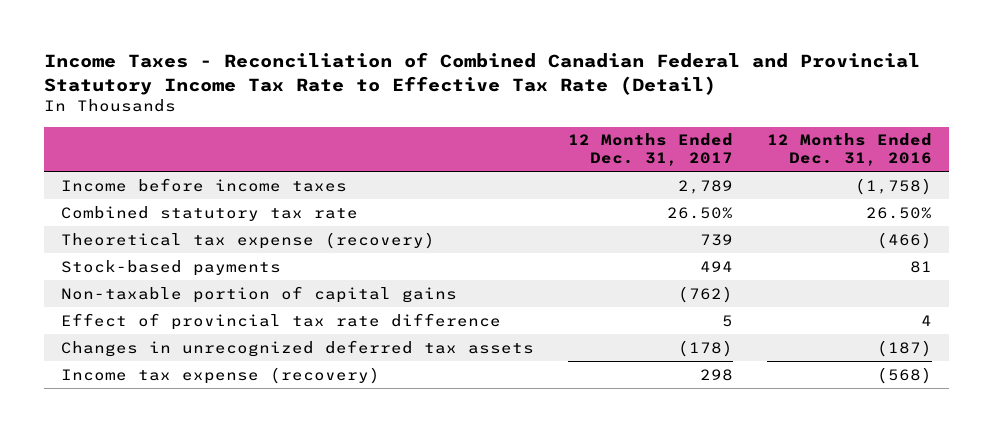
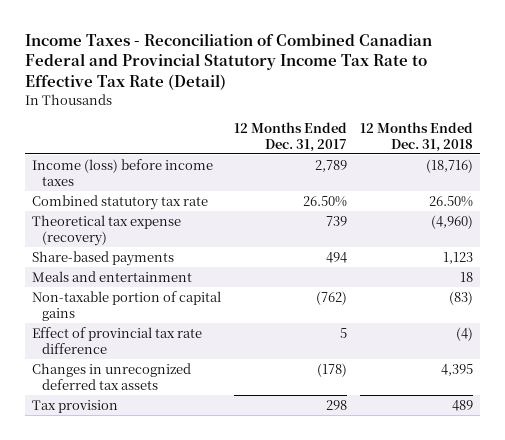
- | 12 Months Ended Dec. 31, 2017 | 12 Months Ended Dec. 31, 2016
+ | 12 Months Ended Dec. 31, 2017 | 12 Months Ended Dec. 31, 2018
- Income before income taxes | 2,789 | (1,758)
+ Income (loss) before income taxes | 2,789 | (18,716)
- Stock-based payments | 494 | 81
+ Share-based payments | 494 | 1,123
+ Meals and entertainment | | 18
- Income tax expense (recovery) | 298 | (568)
+ Tax provision | 298 | 489

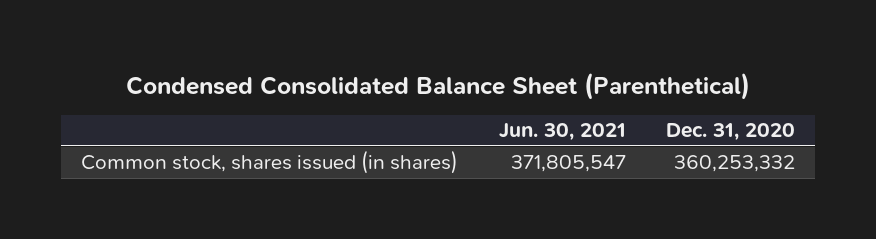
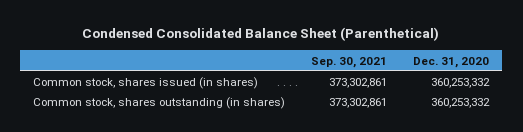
- | Jun. 30, 2021 | Dec. 31, 2020
+ | Sep. 30, 2021 | Dec. 31, 2020
+ Common stock, shares outstanding (in shares) | 373,302,861 | 360,253,332

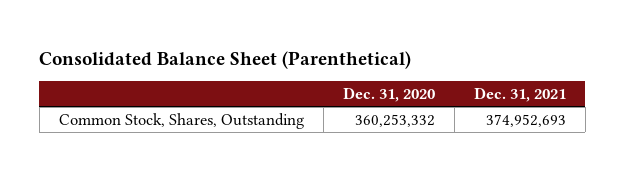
- Condensed Consolidated Balance Sheet (Parenthetical)
+ Consolidated Balance Sheet (Parenthetical)
- | Sep. 30, 2021 | Dec. 31, 2020
+ | Dec. 31, 2020 | Dec. 31, 2021
- Common stock, shares issued (in shares) | 373,302,861 | 360,253,332
- Common stock, shares outstanding (in shares) | 373,302,861 | 360,253,332
+ Common Stock, Shares, Outstanding | 360,253,332 | 374,952,693

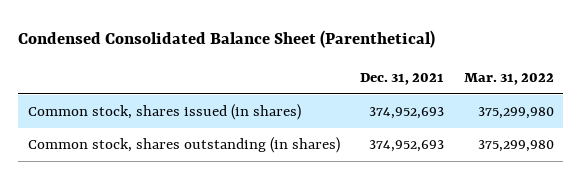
- Consolidated Balance Sheet (Parenthetical)
+ Condensed Consolidated Balance Sheet (Parenthetical)
- | Dec. 31, 2020 | Dec. 31, 2021
+ | Dec. 31, 2021 | Mar. 31, 2022
- Common Stock, Shares, Outstanding | 360,253,332 | 374,952,693
+ Common stock, shares issued (in shares) | 374,952,693 | 375,299,980
+ Common stock, shares outstanding (in shares) | 374,952,693 | 375,299,980

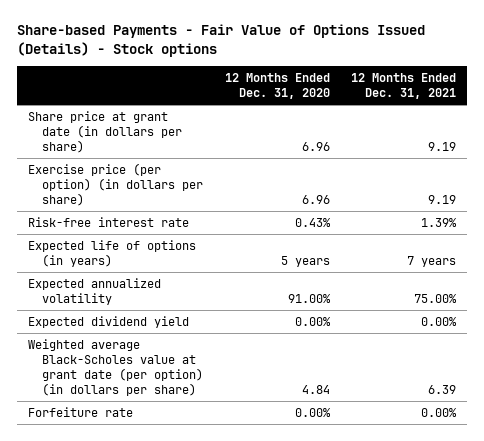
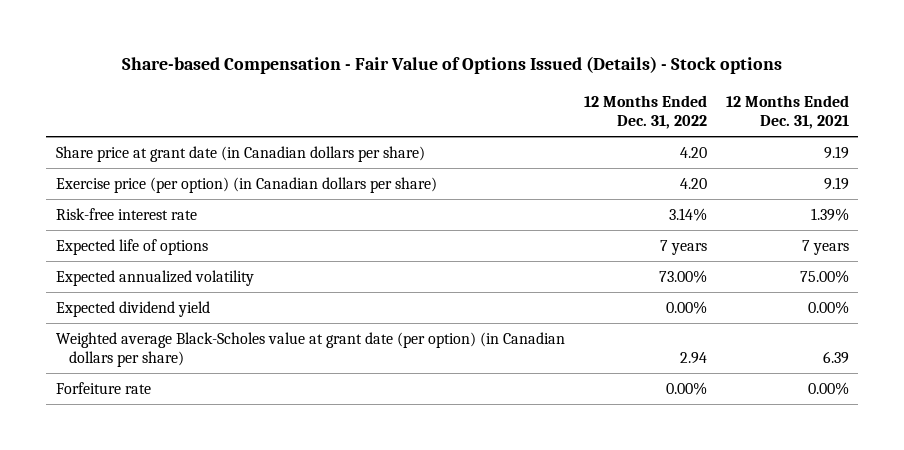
- Share-based Payments - Fair Value of Options Issued (Details) - Stock options
+ Share-based Compensation - Fair Value of Options Issued (Details) - Stock options
- | 12 Months Ended Dec. 31, 2020 | 12 Months Ended Dec. 31, 2021
+ | 12 Months Ended Dec. 31, 2022 | 12 Months Ended Dec. 31, 2021
- Share price at grant date (in dollars per share) | 6.96 | 9.19
- Exercise price (per option) (in dollars per share) | 6.96 | 9.19
+ Share price at grant date (in Canadian dollars per share) | 4.20 | 9.19
+ Exercise price (per option) (in Canadian dollars per share) | 4.20 | 9.19
- Expected life of options (in years) | 5 years | 7 years
+ Expected life of options | 7 years | 7 years
- Weighted average Black-Scholes value at grant date (per option) (in dollars per share) | 4.84 | 6.39
+ Weighted average Black-Scholes value at grant date (per option) (in Canadian dollars per share) | 2.94 | 6.39

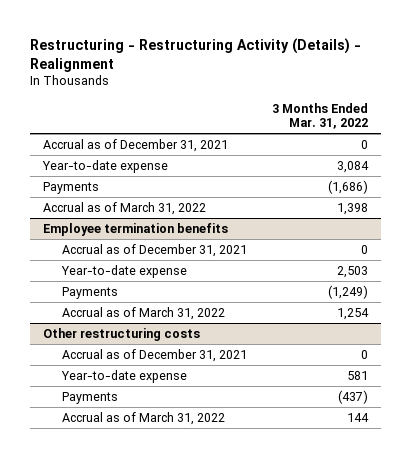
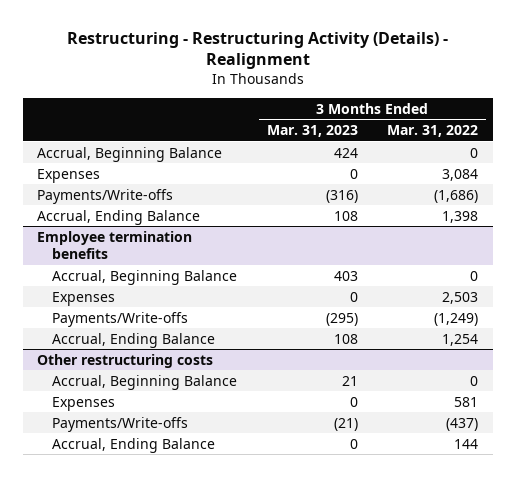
- | 3 Months Ended Mar. 31, 2022
+ | 3 Months Ended Mar. 31, 2023 | 3 Months Ended Mar. 31, 2022
- Accrual as of December 31, 2021 | 0
- Year-to-date expense | 3,084
- Payments | (1,686)
- Accrual as of March 31, 2022 | 1,398
+ Accrual, Beginning Balance | 424 | 0
+ Expenses | 0 | 3,084
+ Payments/Write-offs | (316) | (1,686)
+ Accrual, Ending Balance | 108 | 1,398
@ Employee termination benefits
- Accrual as of December 31, 2021 | 0
- Year-to-date expense | 2,503
- Payments | (1,249)
- Accrual as of March 31, 2022 | 1,254
+ Accrual, Beginning Balance | 403 | 0
+ Expenses | 0 | 2,503
+ Payments/Write-offs | (295) | (1,249)
+ Accrual, Ending Balance | 108 | 1,254
@ Other restructuring costs
- Accrual as of December 31, 2021 | 0
- Year-to-date expense | 581
- Payments | (437)
- Accrual as of March 31, 2022 | 144
+ Accrual, Beginning Balance | 21 | 0
+ Expenses | 0 | 581
+ Payments/Write-offs | (21) | (437)
+ Accrual, Ending Balance | 0 | 144

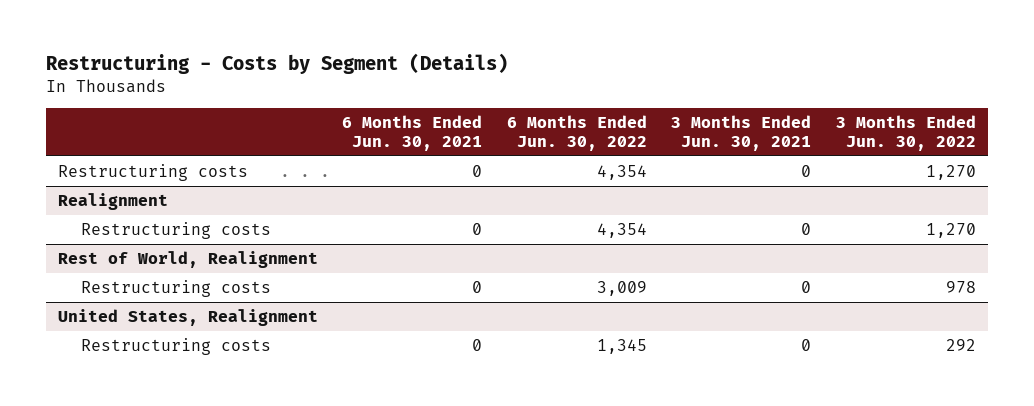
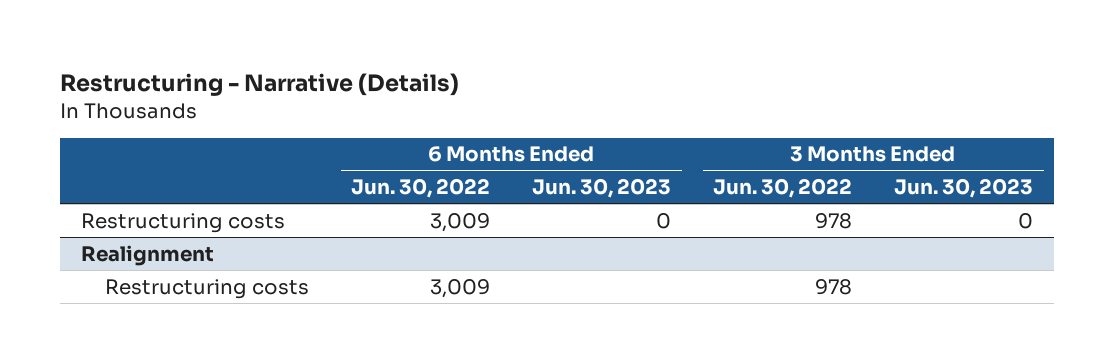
- Restructuring - Costs by Segment (Details)
+ Restructuring - Narrative (Details)
- | 6 Months Ended Jun. 30, 2021 | 6 Months Ended Jun. 30, 2022 | 3 Months Ended Jun. 30, 2021 | 3 Months Ended Jun. 30, 2022
+ | 6 Months Ended Jun. 30, 2022 | 6 Months Ended Jun. 30, 2023 | 3 Months Ended Jun. 30, 2022 | 3 Months Ended Jun. 30, 2023
- Restructuring costs | 0 | 4,354 | 0 | 1,270
+ Restructuring costs | 3,009 | 0 | 978 | 0
@ Realignment
- Restructuring costs | 0 | 4,354 | 0 | 1,270
- Rest of World, Realignment
- United States, Realignment
- Restructuring costs | 0 | 1,345 | 0 | 292

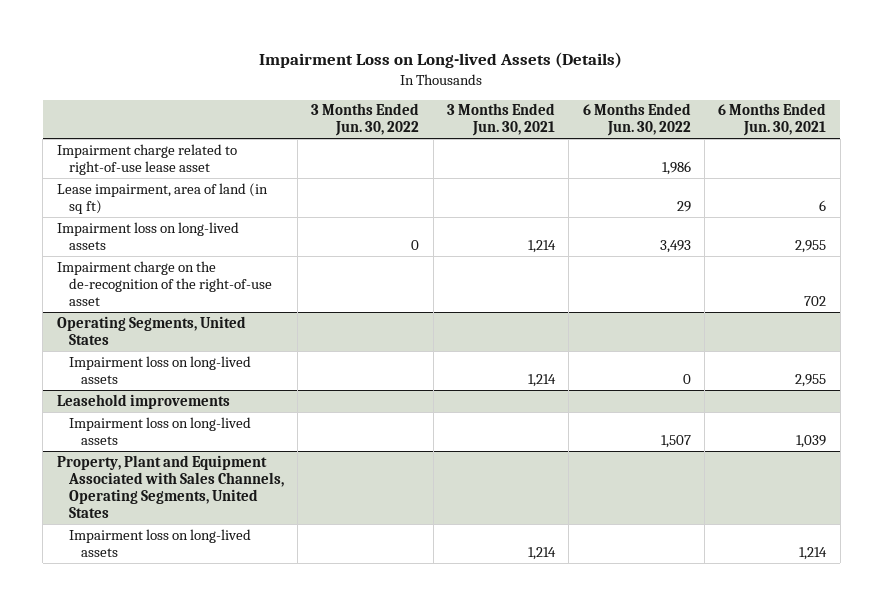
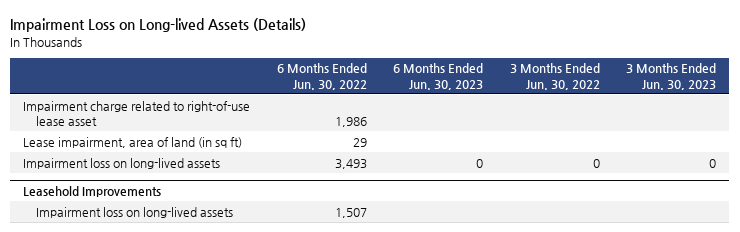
- | 3 Months Ended Jun. 30, 2022 | 3 Months Ended Jun. 30, 2021 | 6 Months Ended Jun. 30, 2022 | 6 Months Ended Jun. 30, 2021
+ | 6 Months Ended Jun. 30, 2022 | 6 Months Ended Jun. 30, 2023 | 3 Months Ended Jun. 30, 2022 | 3 Months Ended Jun. 30, 2023
- Impairment charge on the de-recognition of the right-of-use asset | | | | 702
- Operating Segments, United States
- Impairment loss on long-lived assets | | 1,214 | 0 | 2,955
- Leasehold improvements
+ Leasehold Improvements
- Property, Plant and Equipment Associated with Sales Channels, Operating Segments, United States
- Impairment loss on long-lived assets | | 1,214 | | 1,214

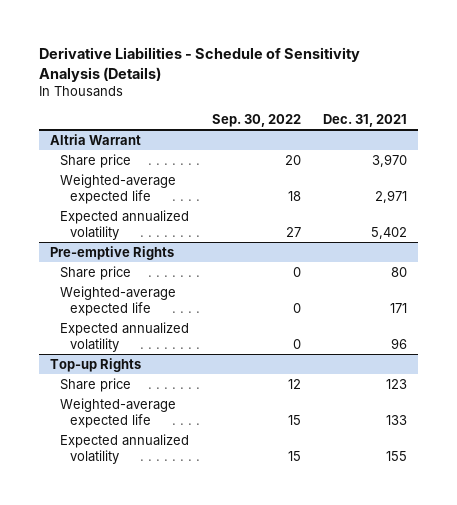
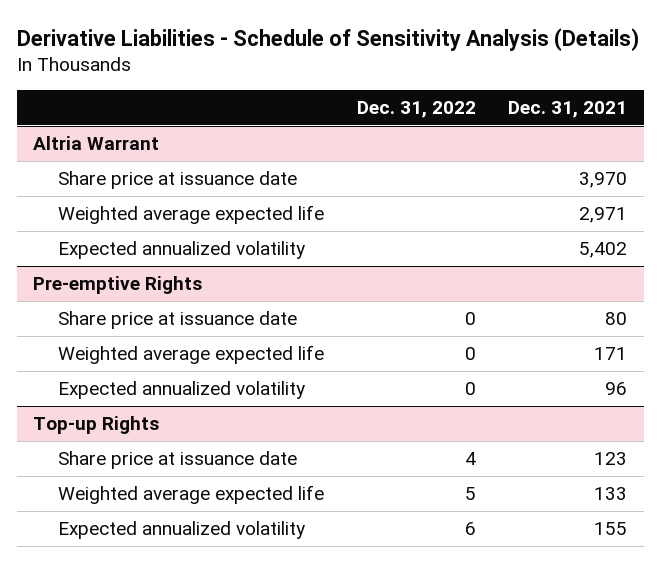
- | Sep. 30, 2022 | Dec. 31, 2021
+ | Dec. 31, 2022 | Dec. 31, 2021
@ Altria Warrant
- Share price | 20 | 3,970
- Weighted-average expected life | 18 | 2,971
+ Share price at issuance date | | 3,970
+ Weighted average expected life | | 2,971
@ Pre-emptive Rights
- Share price | 0 | 80
- Weighted-average expected life | 0 | 171
+ Share price at issuance date | 0 | 80
+ Weighted average expected life | 0 | 171
@ Top-up Rights
- Share price | 12 | 123
- Weighted-average expected life | 15 | 133
+ Share price at issuance date | 4 | 123
+ Weighted average expected life | 5 | 133

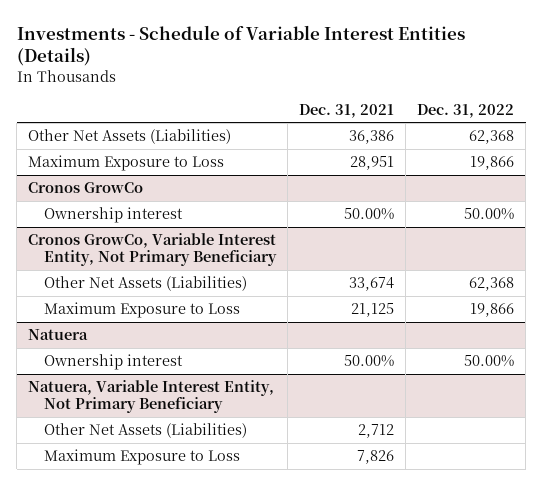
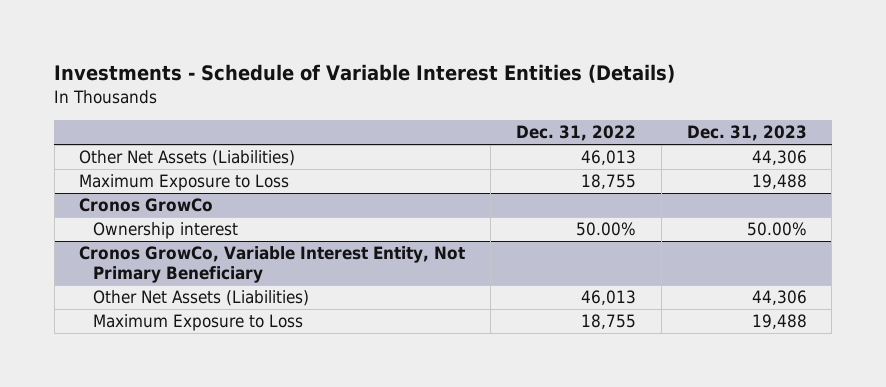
- | Dec. 31, 2021 | Dec. 31, 2022
+ | Dec. 31, 2022 | Dec. 31, 2023
- Other Net Assets (Liabilities) | 36,386 | 62,368
- Maximum Exposure to Loss | 28,951 | 19,866
+ Other Net Assets (Liabilities) | 46,013 | 44,306
+ Maximum Exposure to Loss | 18,755 | 19,488
@ Cronos GrowCo, Variable Interest Entity, Not Primary Beneficiary
- Other Net Assets (Liabilities) | 33,674 | 62,368
- Maximum Exposure to Loss | 21,125 | 19,866
- Natuera
- Ownership interest | 50.00% | 50.00%
- Natuera, Variable Interest Entity, Not Primary Beneficiary
- Other Net Assets (Liabilities) | 2,712 |
- Maximum Exposure to Loss | 7,826 |
@ Cronos GrowCo, Variable Interest Entity, Not Primary Beneficiary
+ Other Net Assets (Liabilities) | 46,013 | 44,306
+ Maximum Exposure to Loss | 18,755 | 19,488

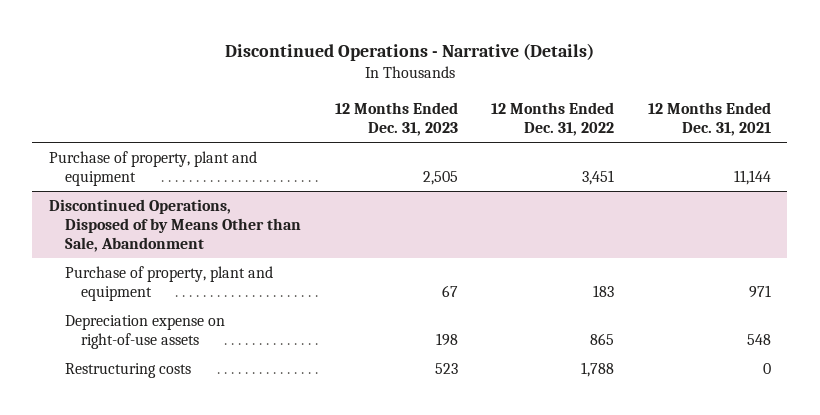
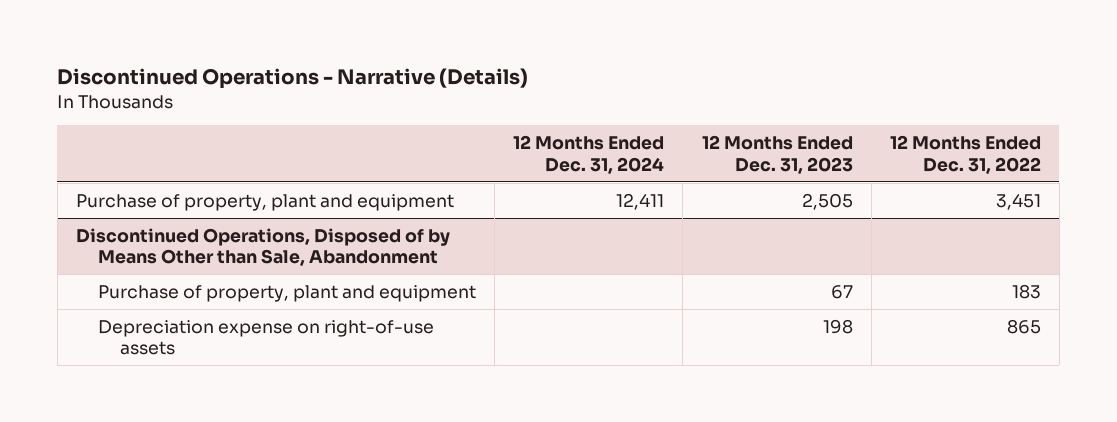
- | 12 Months Ended Dec. 31, 2023 | 12 Months Ended Dec. 31, 2022 | 12 Months Ended Dec. 31, 2021
+ | 12 Months Ended Dec. 31, 2024 | 12 Months Ended Dec. 31, 2023 | 12 Months Ended Dec. 31, 2022
@ Discontinued Operations, Disposed of by Means Other than Sale, Abandonment
- Restructuring costs | 523 | 1,788 | 0

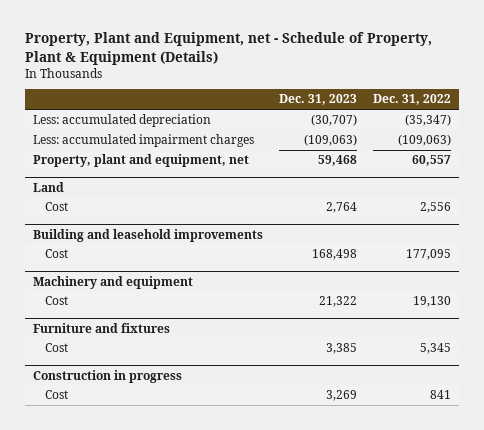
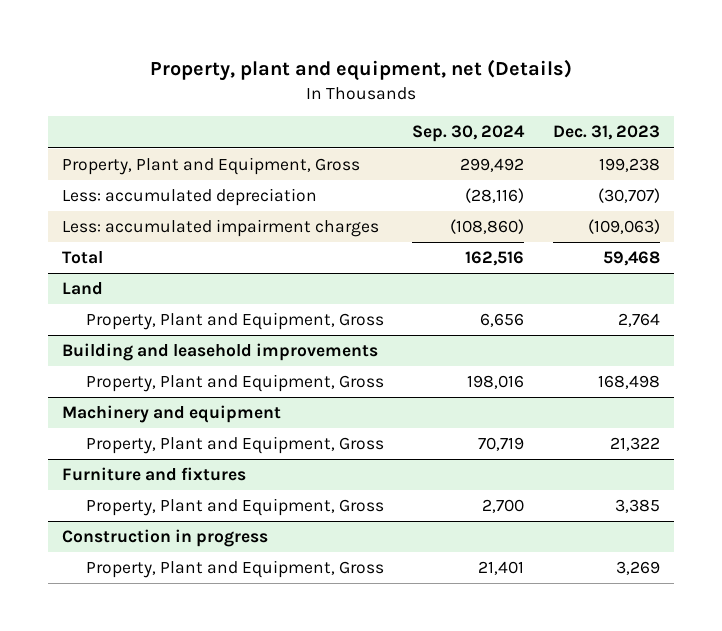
- Property, Plant and Equipment, net - Schedule of Property, Plant & Equipment (Details)
+ Property, plant and equipment, net (Details)
- | Dec. 31, 2023 | Dec. 31, 2022
+ | Sep. 30, 2024 | Dec. 31, 2023
+ Property, Plant and Equipment, Gross | 299,492 | 199,238
- Property, plant and equipment, net | 59,468 | 60,557
+ Total | 162,516 | 59,468
@ Land
- Cost | 2,764 | 2,556
+ Property, Plant and Equipment, Gross | 6,656 | 2,764
@ Building and leasehold improvements
- Cost | 168,498 | 177,095
+ Property, Plant and Equipment, Gross | 198,016 | 168,498
@ Machinery and equipment
- Cost | 21,322 | 19,130
+ Property, Plant and Equipment, Gross | 70,719 | 21,322
@ Furniture and fixtures
- Cost | 3,385 | 5,345
+ Property, Plant and Equipment, Gross | 2,700 | 3,385
@ Construction in progress
- Cost | 3,269 | 841
+ Property, Plant and Equipment, Gross | 21,401 | 3,269

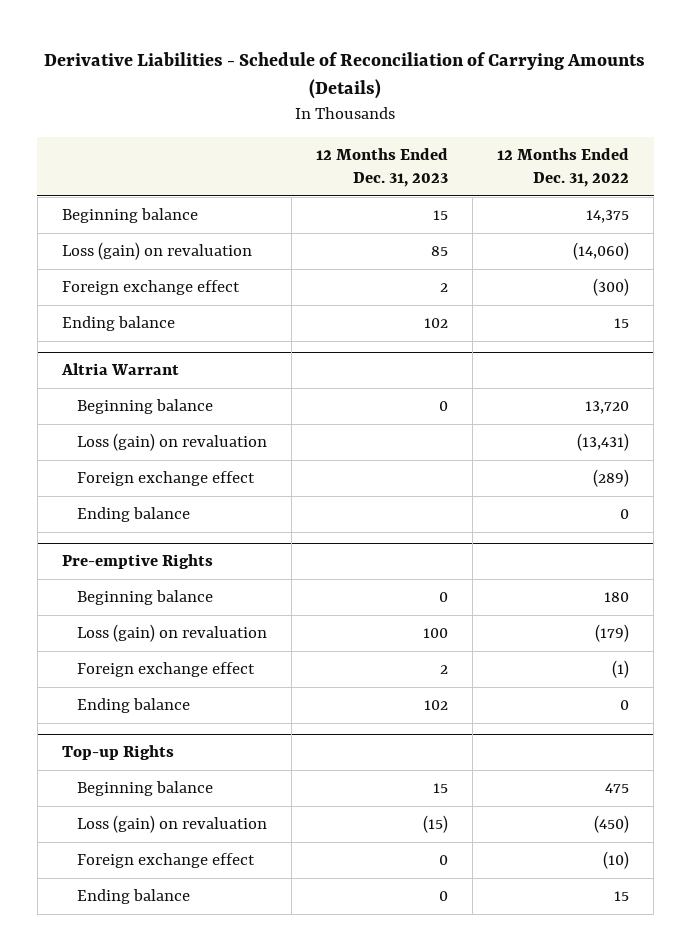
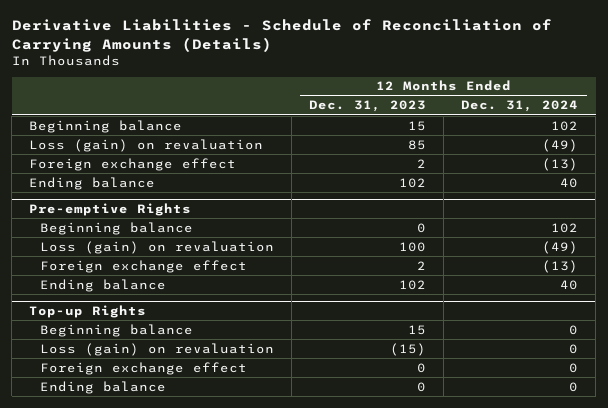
- | 12 Months Ended Dec. 31, 2023 | 12 Months Ended Dec. 31, 2022
+ | 12 Months Ended Dec. 31, 2023 | 12 Months Ended Dec. 31, 2024
- Altria Warrant
- Beginning balance | 0 | 13,720
- Loss (gain) on revaluation | | (13,431)
- Foreign exchange effect | | (289)
- Ending balance | | 0

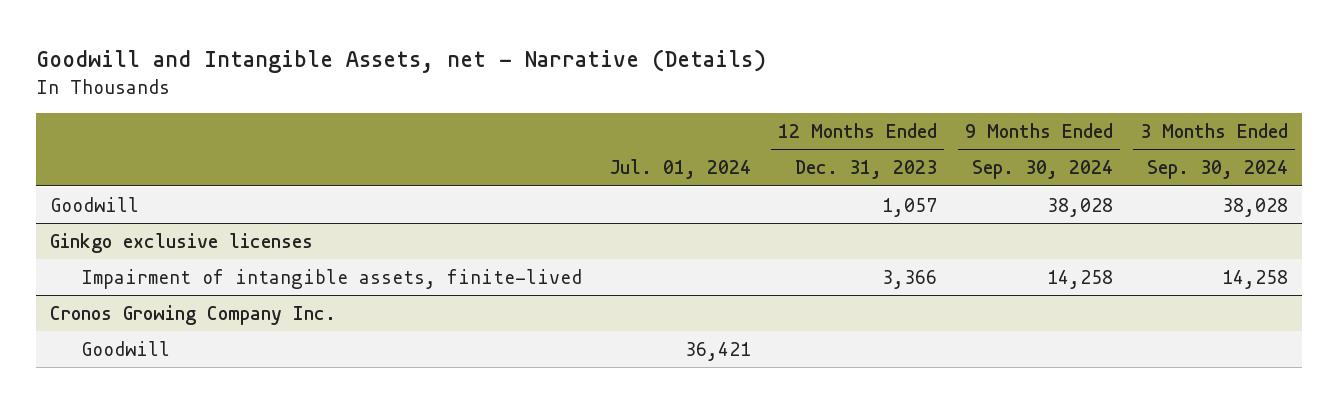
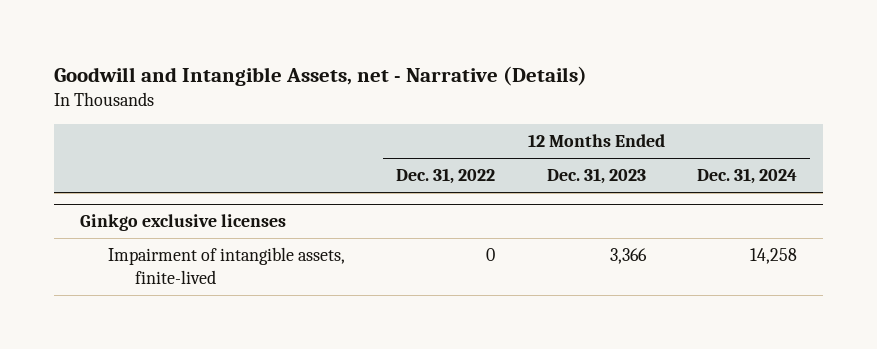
- | Jul. 01, 2024 | 12 Months Ended Dec. 31, 2023 | 9 Months Ended Sep. 30, 2024 | 3 Months Ended Sep. 30, 2024
+ | 12 Months Ended Dec. 31, 2022 | 12 Months Ended Dec. 31, 2023 | 12 Months Ended Dec. 31, 2024
- Goodwill | | 1,057 | 38,028 | 38,028
- Cronos Growing Company Inc.
- Goodwill | 36,421 | | |

